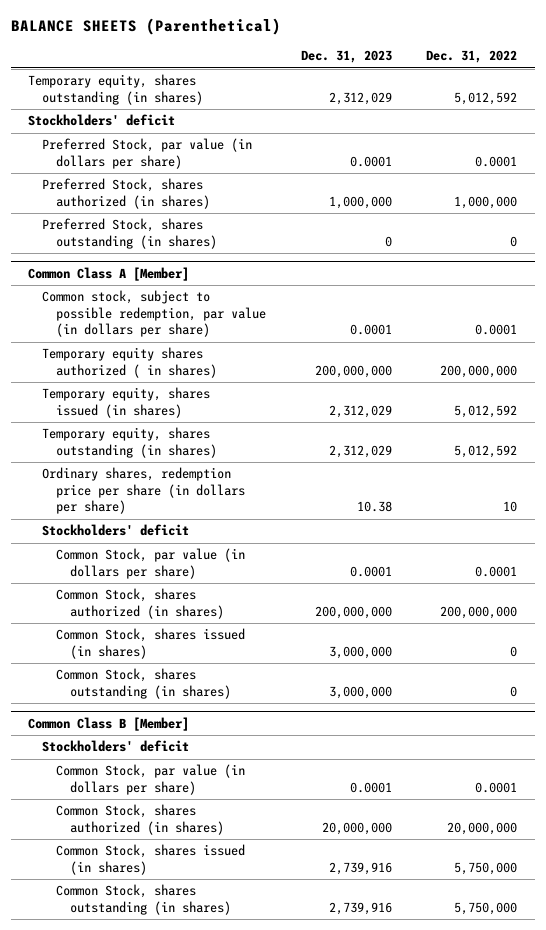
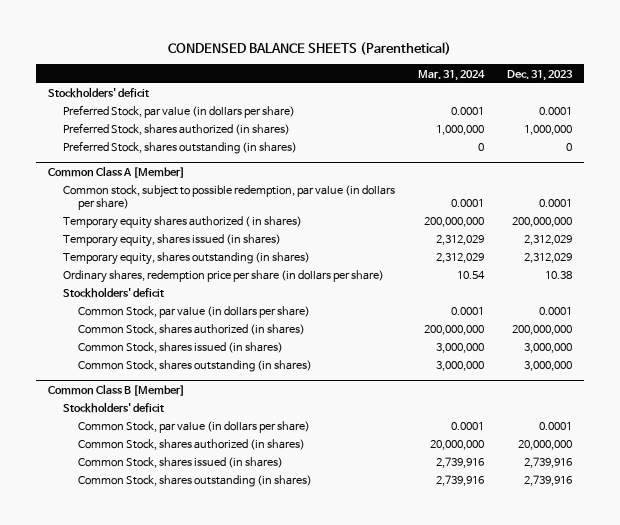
- BALANCE SHEETS (Parenthetical)
+ CONDENSED BALANCE SHEETS (Parenthetical)
- | Dec. 31, 2023 | Dec. 31, 2022
+ | Mar. 31, 2024 | Dec. 31, 2023
- Temporary equity, shares outstanding (in shares) | 2,312,029 | 5,012,592

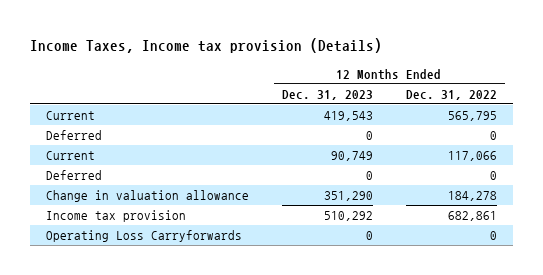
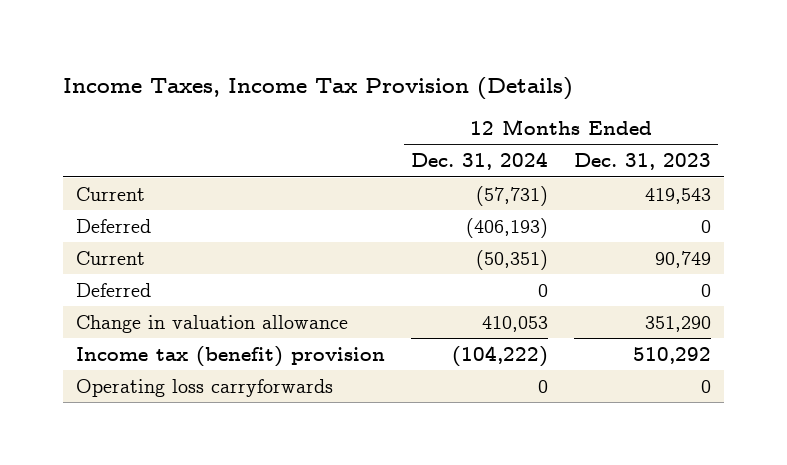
- Income Taxes, Income tax provision (Details)
+ Income Taxes, Income Tax Provision (Details)
- | 12 Months Ended Dec. 31, 2023 | 12 Months Ended Dec. 31, 2022
+ | 12 Months Ended Dec. 31, 2024 | 12 Months Ended Dec. 31, 2023
- Income tax provision | 510,292 | 682,861
- Operating Loss Carryforwards | 0 | 0
+ Income tax (benefit) provision | (104,222) | 510,292
+ Operating loss carryforwards | 0 | 0

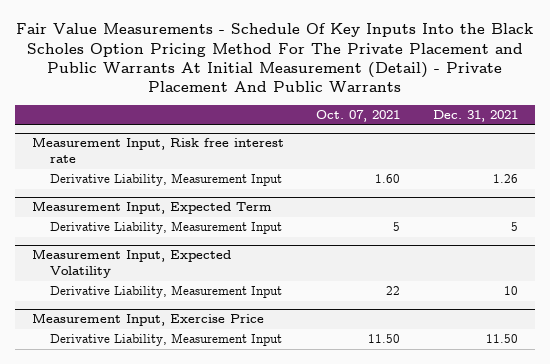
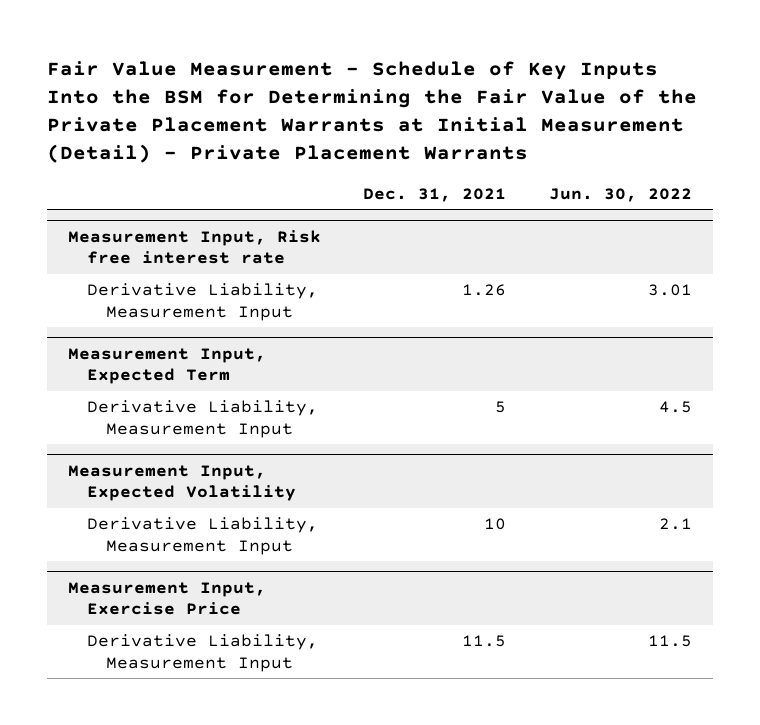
- Fair Value Measurements - Schedule Of Key Inputs Into the Black Scholes Option Pricing Method For The Private Placement and Public Warrants At Initial Measurement (Detail) - Private Placement And Public Warrants
+ Fair Value Measurement - Schedule of Key Inputs Into the BSM for Determining the Fair Value of the Private Placement Warrants at Initial Measurement (Detail) - Private Placement Warrants
- | Oct. 07, 2021 | Dec. 31, 2021
+ | Dec. 31, 2021 | Jun. 30, 2022
@ Measurement Input, Exercise Price
- Derivative Liability, Measurement Input | 11.50 | 11.50
+ Derivative Liability, Measurement Input | 11.5 | 11.5

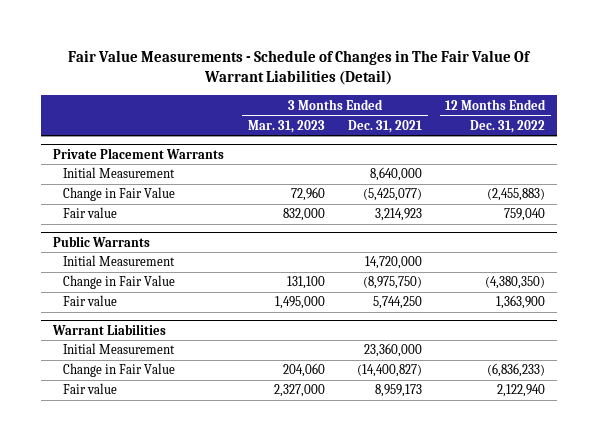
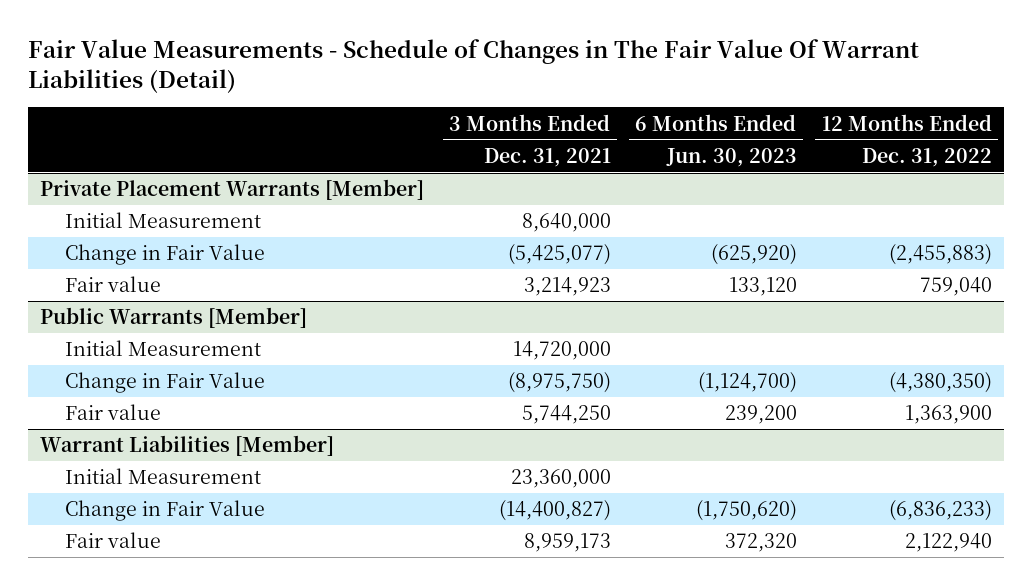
- | 3 Months Ended Mar. 31, 2023 | 3 Months Ended Dec. 31, 2021 | 12 Months Ended Dec. 31, 2022
+ | 3 Months Ended Dec. 31, 2021 | 6 Months Ended Jun. 30, 2023 | 12 Months Ended Dec. 31, 2022
- Private Placement Warrants
+ Private Placement Warrants [Member]
- Public Warrants
+ Public Warrants [Member]
- Warrant Liabilities
+ Warrant Liabilities [Member]

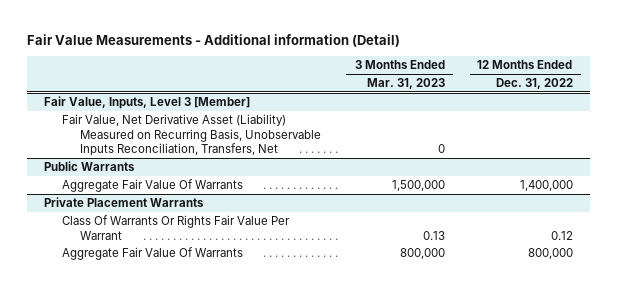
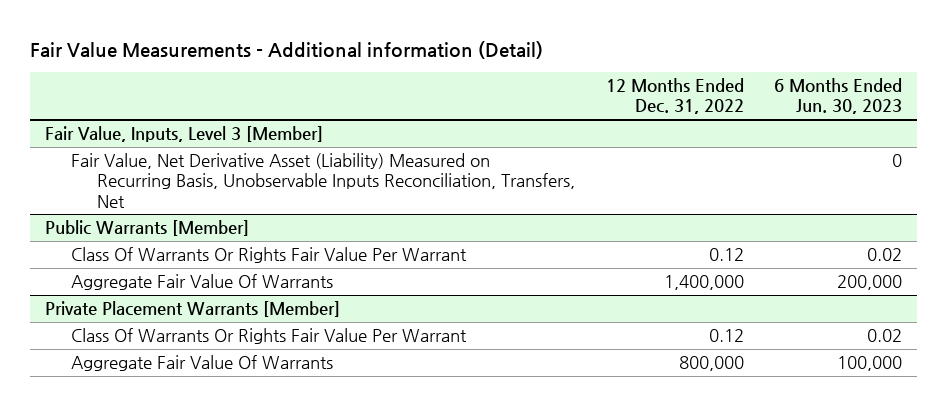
- | 3 Months Ended Mar. 31, 2023 | 12 Months Ended Dec. 31, 2022
+ | 12 Months Ended Dec. 31, 2022 | 6 Months Ended Jun. 30, 2023
- Public Warrants
+ Public Warrants [Member]
+ Class Of Warrants Or Rights Fair Value Per Warrant | 0.12 | 0.02
- Private Placement Warrants
+ Private Placement Warrants [Member]

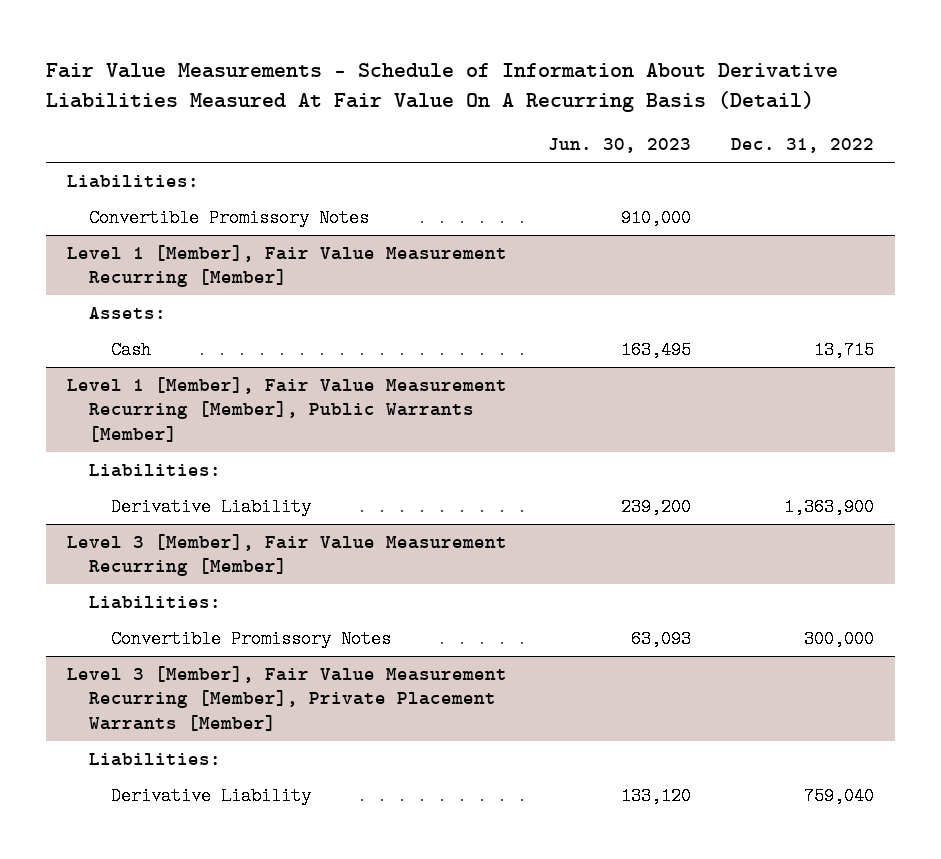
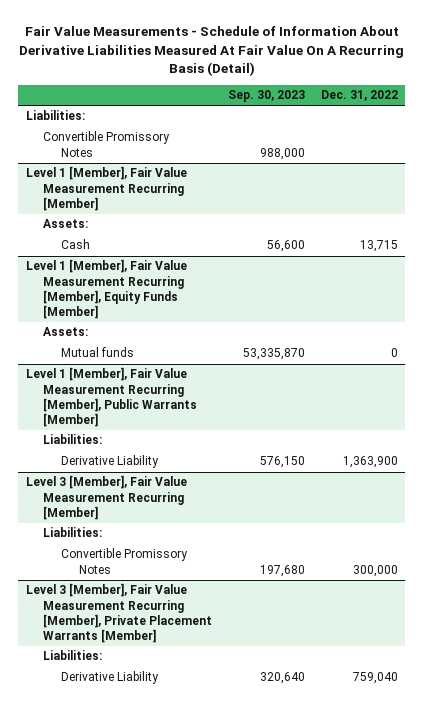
- | Jun. 30, 2023 | Dec. 31, 2022
+ | Sep. 30, 2023 | Dec. 31, 2022
+ Level 1 [Member], Fair Value Measurement Recurring [Member], Equity Funds [Member]
+ Assets:
+ Mutual funds | 53,335,870 | 0

